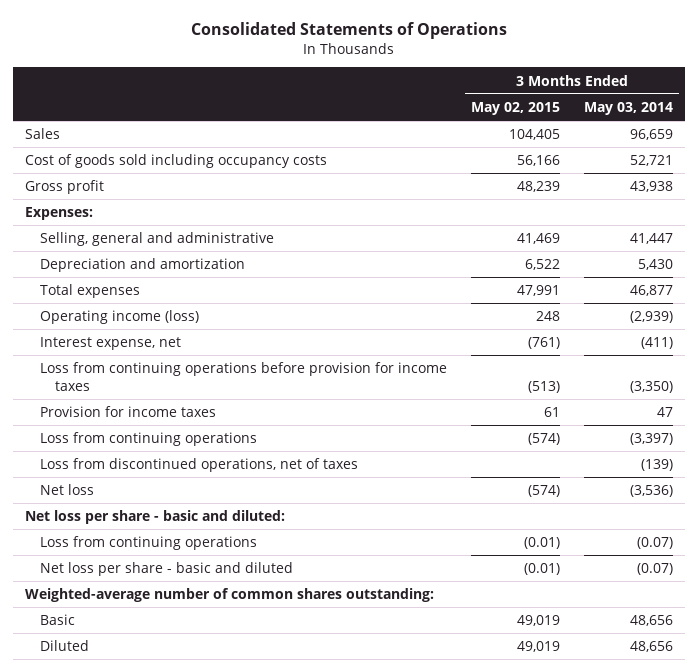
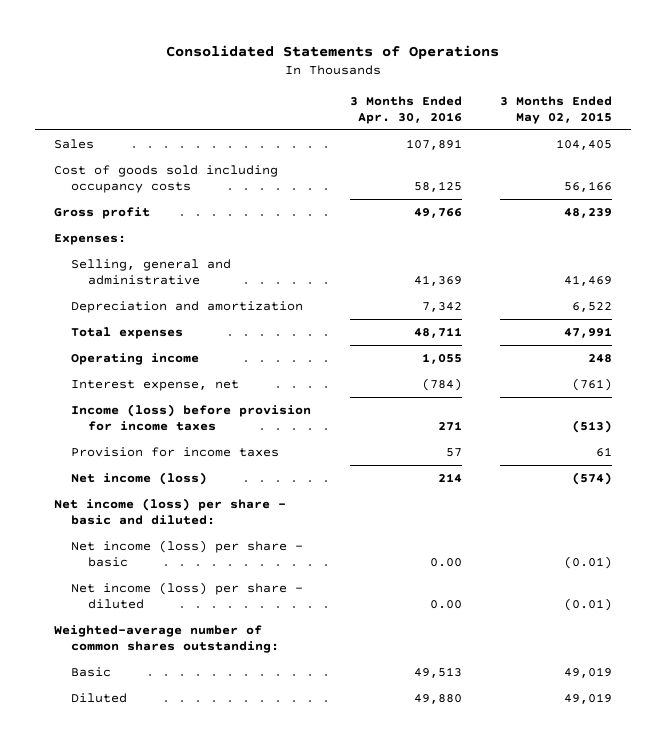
- | 3 Months Ended May 02, 2015 | 3 Months Ended May 03, 2014
+ | 3 Months Ended Apr. 30, 2016 | 3 Months Ended May 02, 2015
- Operating income (loss) | 248 | (2,939)
+ Operating income | 1,055 | 248
- Loss from continuing operations before provision for income taxes | (513) | (3,350)
+ Income (loss) before provision for income taxes | 271 | (513)
- Loss from continuing operations | (574) | (3,397)
- Loss from discontinued operations, net of taxes | | (139)
- Net loss | (574) | (3,536)
- Net loss per share - basic and diluted:
- Loss from continuing operations | (0.01) | (0.07)
- Net loss per share - basic and diluted | (0.01) | (0.07)
+ Net income (loss) | 214 | (574)
+ Net income (loss) per share - basic and diluted:
+ Net income (loss) per share - basic | 0.00 | (0.01)
+ Net income (loss) per share - diluted | 0.00 | (0.01)

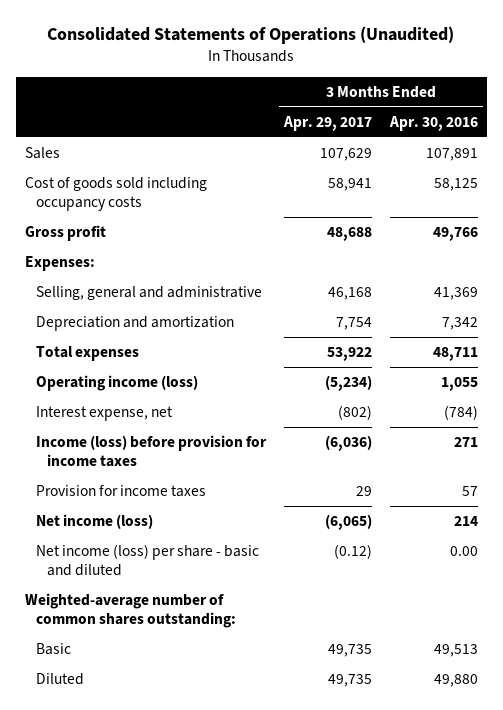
- Consolidated Statements of Operations
+ Consolidated Statements of Operations (Unaudited)
- | 3 Months Ended Apr. 30, 2016 | 3 Months Ended May 02, 2015
+ | 3 Months Ended Apr. 29, 2017 | 3 Months Ended Apr. 30, 2016
- Operating income | 1,055 | 248
+ Operating income (loss) | (5,234) | 1,055
- Net income (loss) per share - basic and diluted:
- Net income (loss) per share - basic | 0.00 | (0.01)
- Net income (loss) per share - diluted | 0.00 | (0.01)
+ Net income (loss) per share - basic and diluted | (0.12) | 0.00

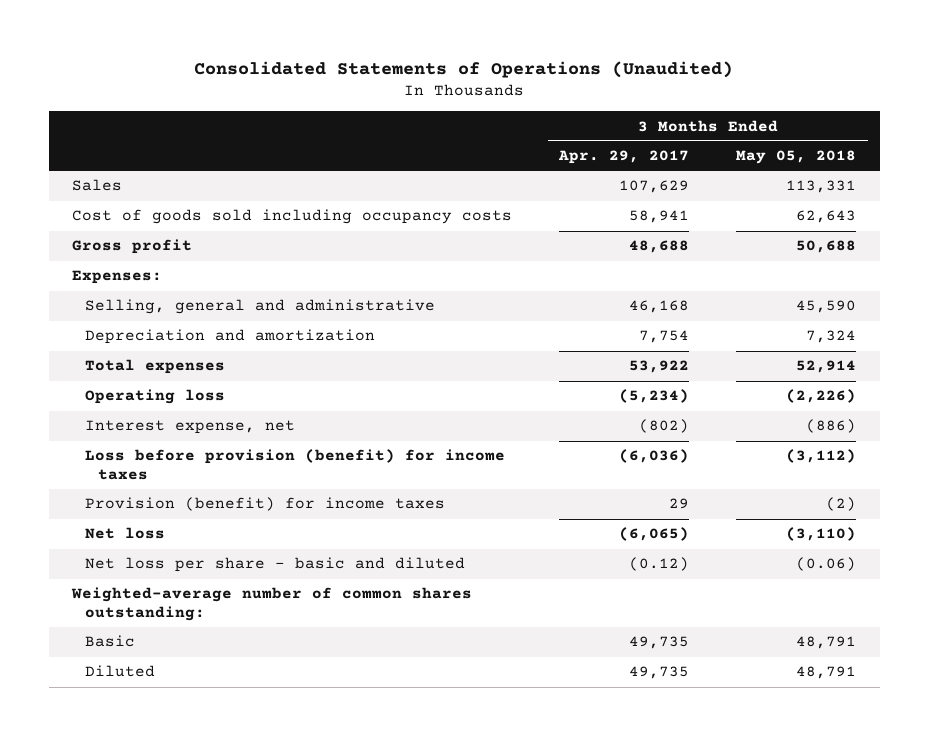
- | 3 Months Ended Apr. 29, 2017 | 3 Months Ended Apr. 30, 2016
+ | 3 Months Ended Apr. 29, 2017 | 3 Months Ended May 05, 2018
- Operating income (loss) | (5,234) | 1,055
+ Operating loss | (5,234) | (2,226)
- Income (loss) before provision for income taxes | (6,036) | 271
- Provision for income taxes | 29 | 57
- Net income (loss) | (6,065) | 214
- Net income (loss) per share - basic and diluted | (0.12) | 0.00
+ Loss before provision (benefit) for income taxes | (6,036) | (3,112)
+ Provision (benefit) for income taxes | 29 | (2)
+ Net loss | (6,065) | (3,110)
+ Net loss per share - basic and diluted | (0.12) | (0.06)

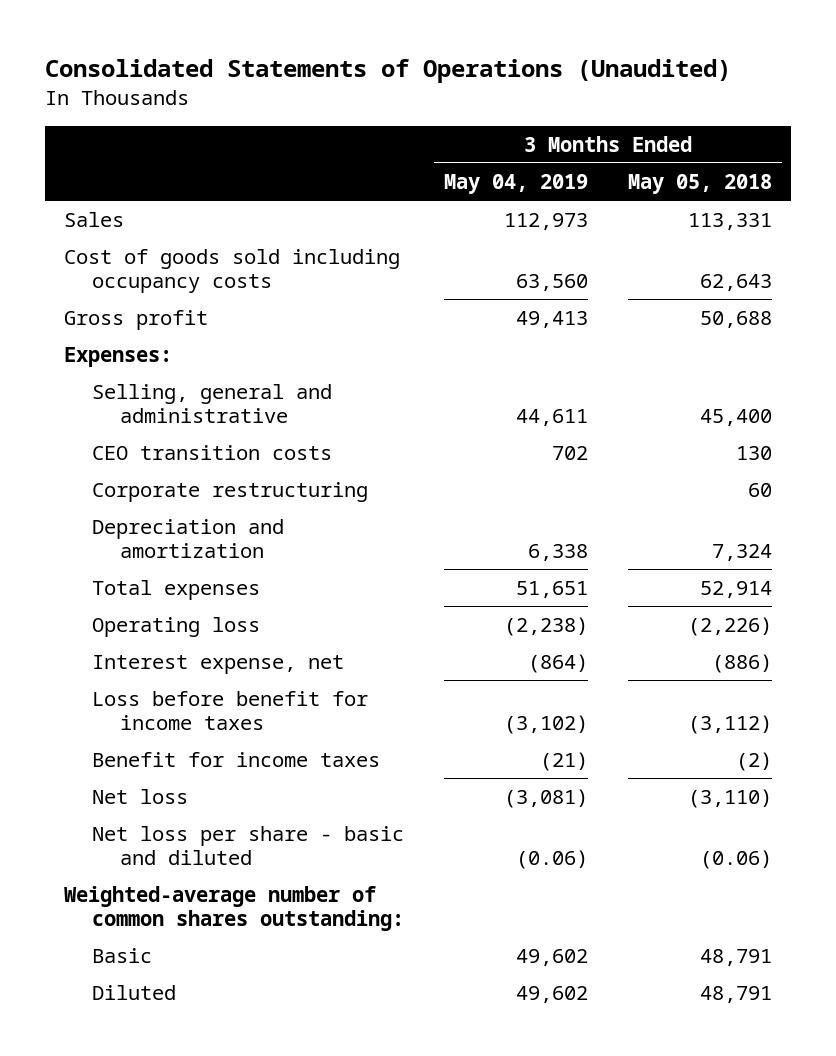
- | 3 Months Ended Apr. 29, 2017 | 3 Months Ended May 05, 2018
+ | 3 Months Ended May 04, 2019 | 3 Months Ended May 05, 2018
- Selling, general and administrative | 46,168 | 45,590
+ Selling, general and administrative | 44,611 | 45,400
+ CEO transition costs | 702 | 130
+ Corporate restructuring | | 60
- Loss before provision (benefit) for income taxes | (6,036) | (3,112)
- Provision (benefit) for income taxes | 29 | (2)
+ Loss before benefit for income taxes | (3,102) | (3,112)
+ Benefit for income taxes | (21) | (2)

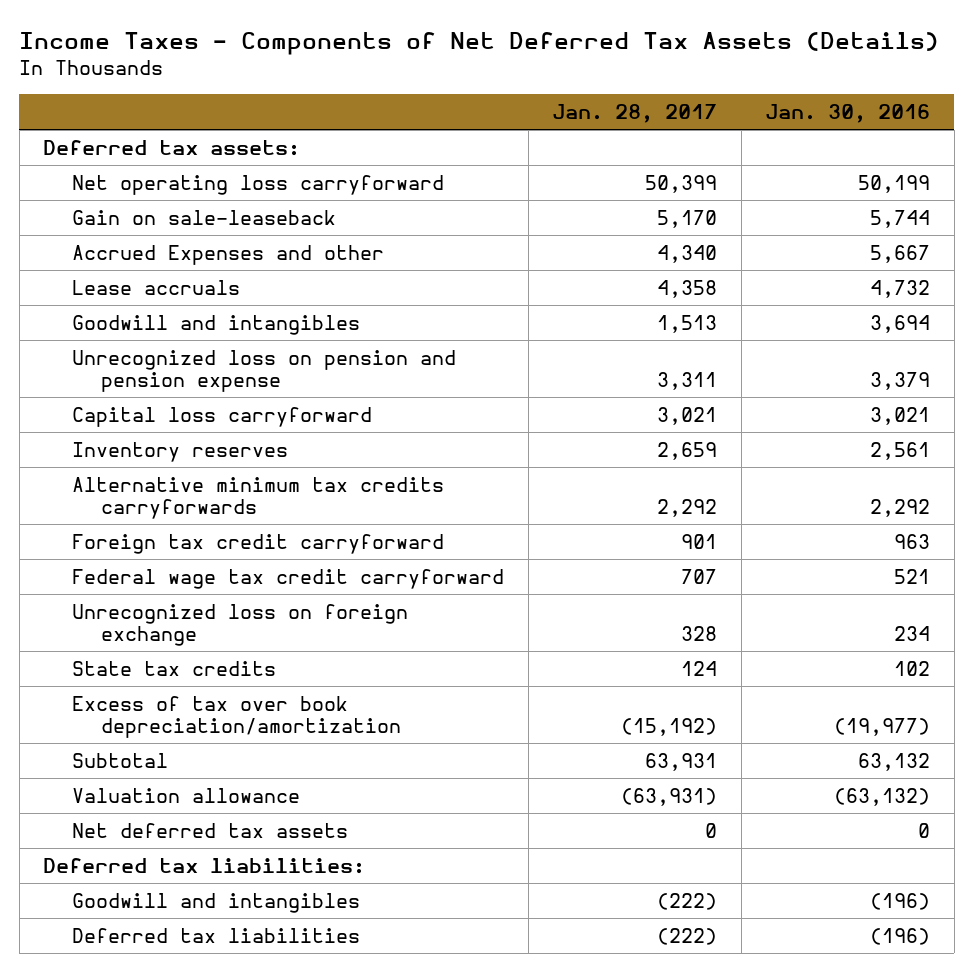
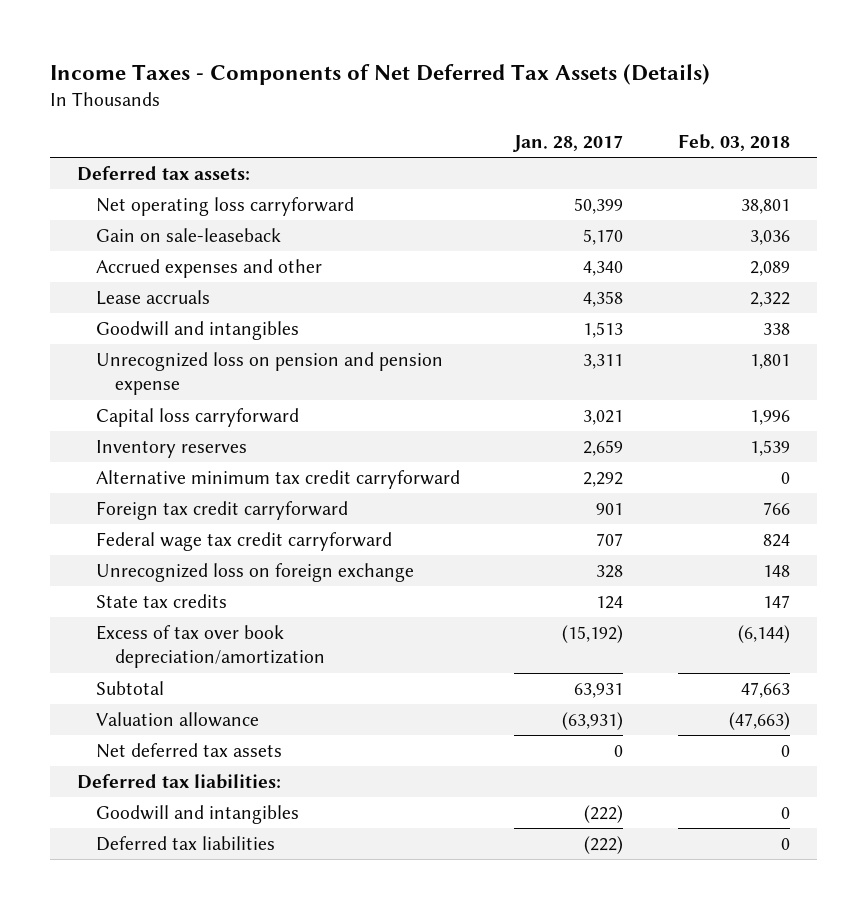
- | Jan. 28, 2017 | Jan. 30, 2016
+ | Jan. 28, 2017 | Feb. 03, 2018
- Accrued Expenses and other | 4,340 | 5,667
+ Accrued expenses and other | 4,340 | 2,089
- Alternative minimum tax credits carryforwards | 2,292 | 2,292
+ Alternative minimum tax credit carryforward | 2,292 | 0

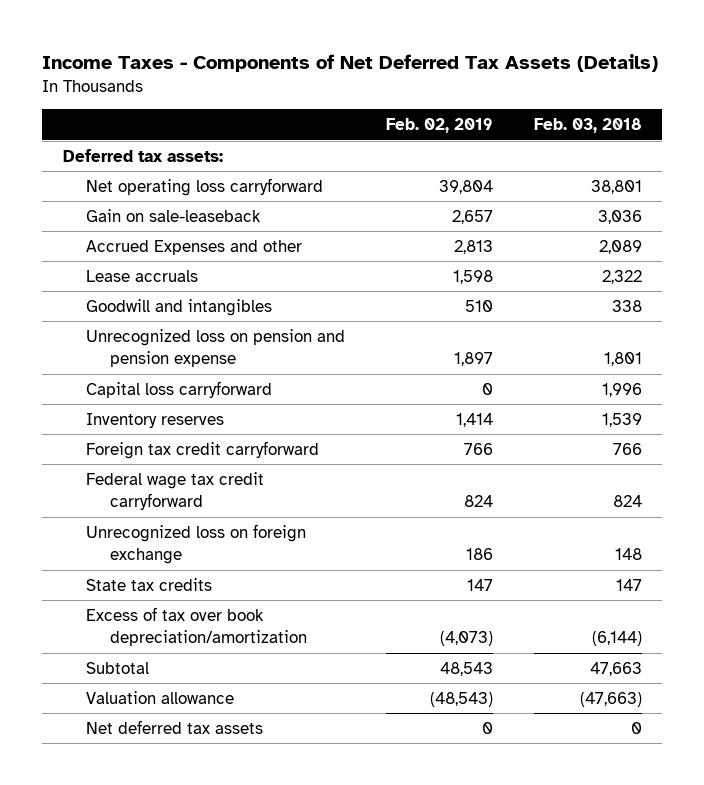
- | Jan. 28, 2017 | Feb. 03, 2018
+ | Feb. 02, 2019 | Feb. 03, 2018
- Accrued expenses and other | 4,340 | 2,089
+ Accrued Expenses and other | 2,813 | 2,089
- Alternative minimum tax credit carryforward | 2,292 | 0
- Deferred tax liabilities:
- Goodwill and intangibles | (222) | 0
- Deferred tax liabilities | (222) | 0

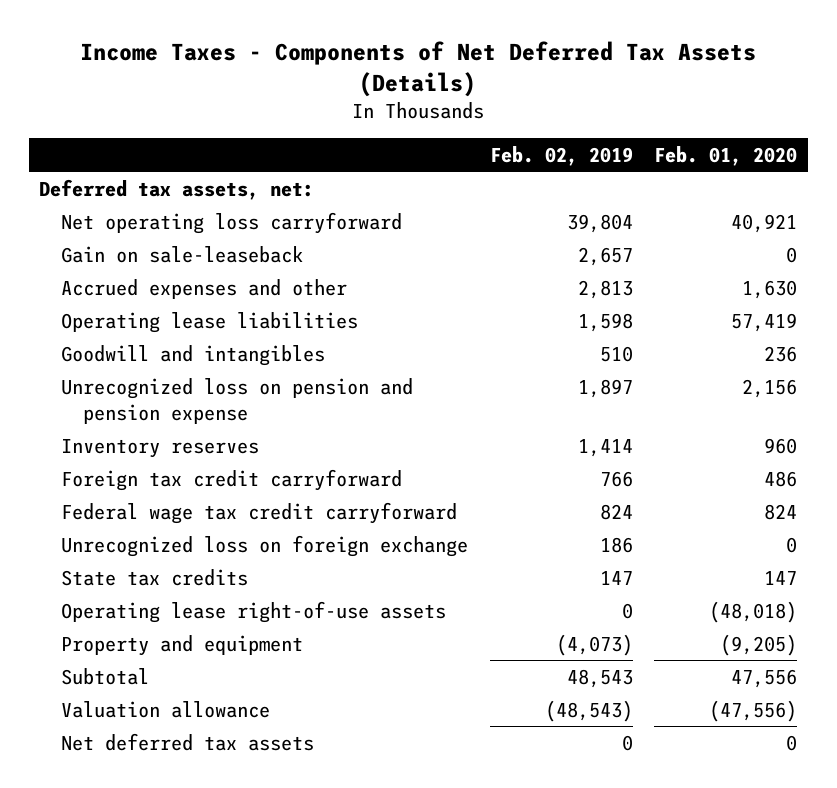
- | Feb. 02, 2019 | Feb. 03, 2018
+ | Feb. 02, 2019 | Feb. 01, 2020
- Deferred tax assets:
+ Deferred tax assets, net:
- Accrued Expenses and other | 2,813 | 2,089
- Lease accruals | 1,598 | 2,322
+ Accrued expenses and other | 2,813 | 1,630
+ Operating lease liabilities | 1,598 | 57,419
- Capital loss carryforward | 0 | 1,996
- Excess of tax over book depreciation/amortization | (4,073) | (6,144)
+ Operating lease right-of-use assets | 0 | (48,018)
+ Property and equipment | (4,073) | (9,205)

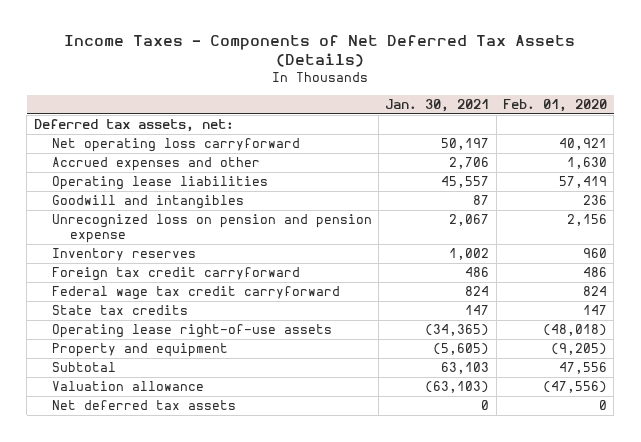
- | Feb. 02, 2019 | Feb. 01, 2020
+ | Jan. 30, 2021 | Feb. 01, 2020
- Gain on sale-leaseback | 2,657 | 0
- Unrecognized loss on foreign exchange | 186 | 0

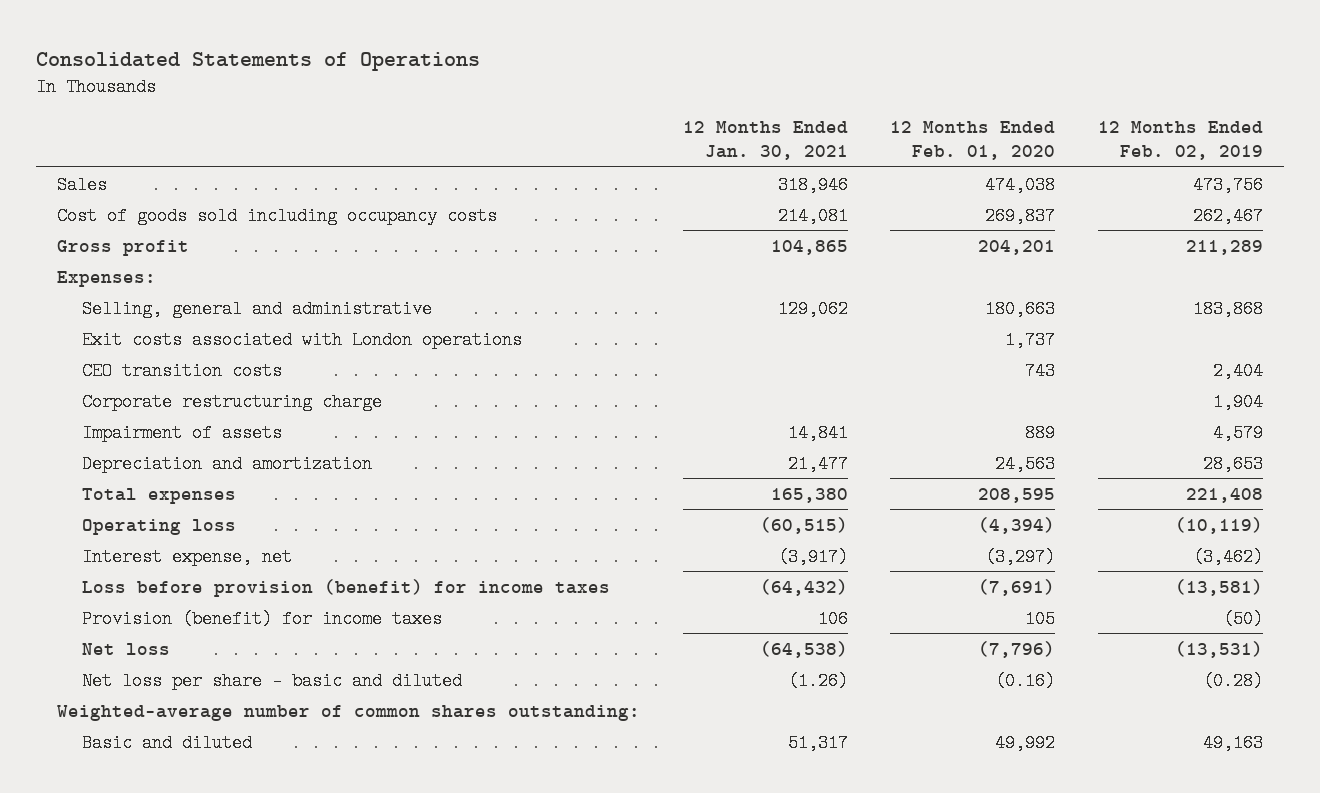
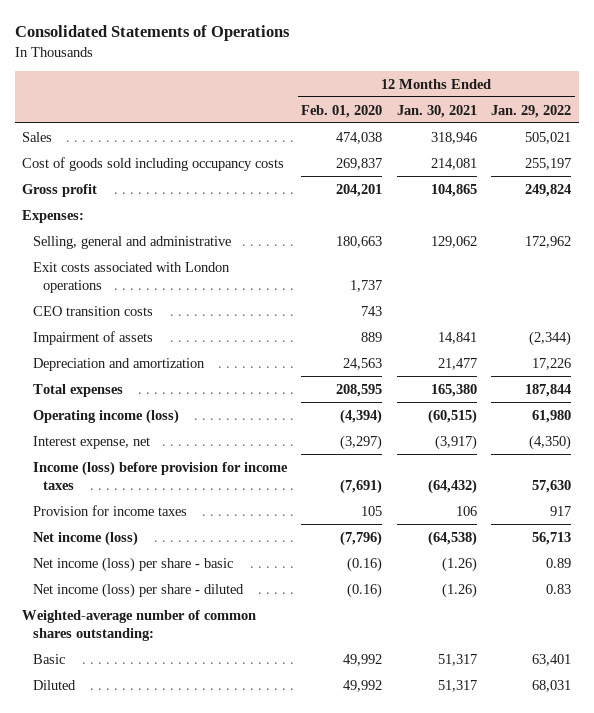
- | 12 Months Ended Jan. 30, 2021 | 12 Months Ended Feb. 01, 2020 | 12 Months Ended Feb. 02, 2019
+ | 12 Months Ended Feb. 01, 2020 | 12 Months Ended Jan. 30, 2021 | 12 Months Ended Jan. 29, 2022
- Corporate restructuring charge | | | 1,904
- Operating loss | (60,515) | (4,394) | (10,119)
+ Operating income (loss) | (4,394) | (60,515) | 61,980
- Loss before provision (benefit) for income taxes | (64,432) | (7,691) | (13,581)
- Provision (benefit) for income taxes | 106 | 105 | (50)
- Net loss | (64,538) | (7,796) | (13,531)
- Net loss per share - basic and diluted | (1.26) | (0.16) | (0.28)
+ Income (loss) before provision for income taxes | (7,691) | (64,432) | 57,630
+ Provision for income taxes | 105 | 106 | 917
+ Net income (loss) | (7,796) | (64,538) | 56,713
+ Net income (loss) per share - basic | (0.16) | (1.26) | 0.89
+ Net income (loss) per share - diluted | (0.16) | (1.26) | 0.83
- Basic and diluted | 51,317 | 49,992 | 49,163
+ Basic | 49,992 | 51,317 | 63,401
+ Diluted | 49,992 | 51,317 | 68,031

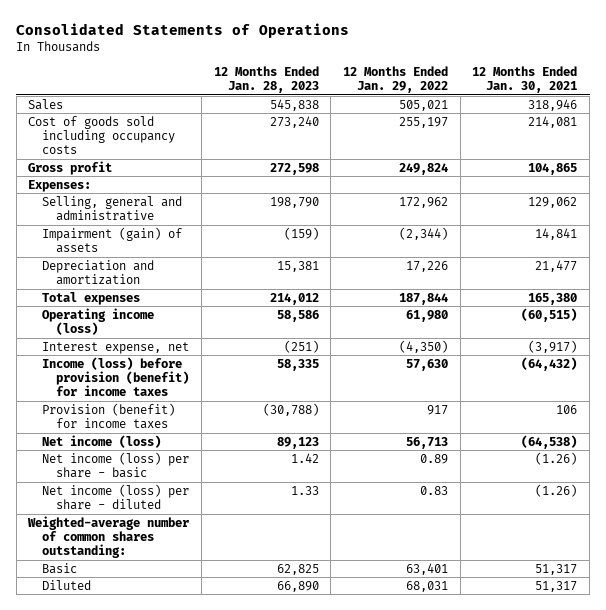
- | 12 Months Ended Feb. 01, 2020 | 12 Months Ended Jan. 30, 2021 | 12 Months Ended Jan. 29, 2022
+ | 12 Months Ended Jan. 28, 2023 | 12 Months Ended Jan. 29, 2022 | 12 Months Ended Jan. 30, 2021
- Exit costs associated with London operations | 1,737 | |
- CEO transition costs | 743 | |
- Impairment of assets | 889 | 14,841 | (2,344)
+ Impairment (gain) of assets | (159) | (2,344) | 14,841
- Income (loss) before provision for income taxes | (7,691) | (64,432) | 57,630
- Provision for income taxes | 105 | 106 | 917
+ Income (loss) before provision (benefit) for income taxes | 58,335 | 57,630 | (64,432)
+ Provision (benefit) for income taxes | (30,788) | 917 | 106

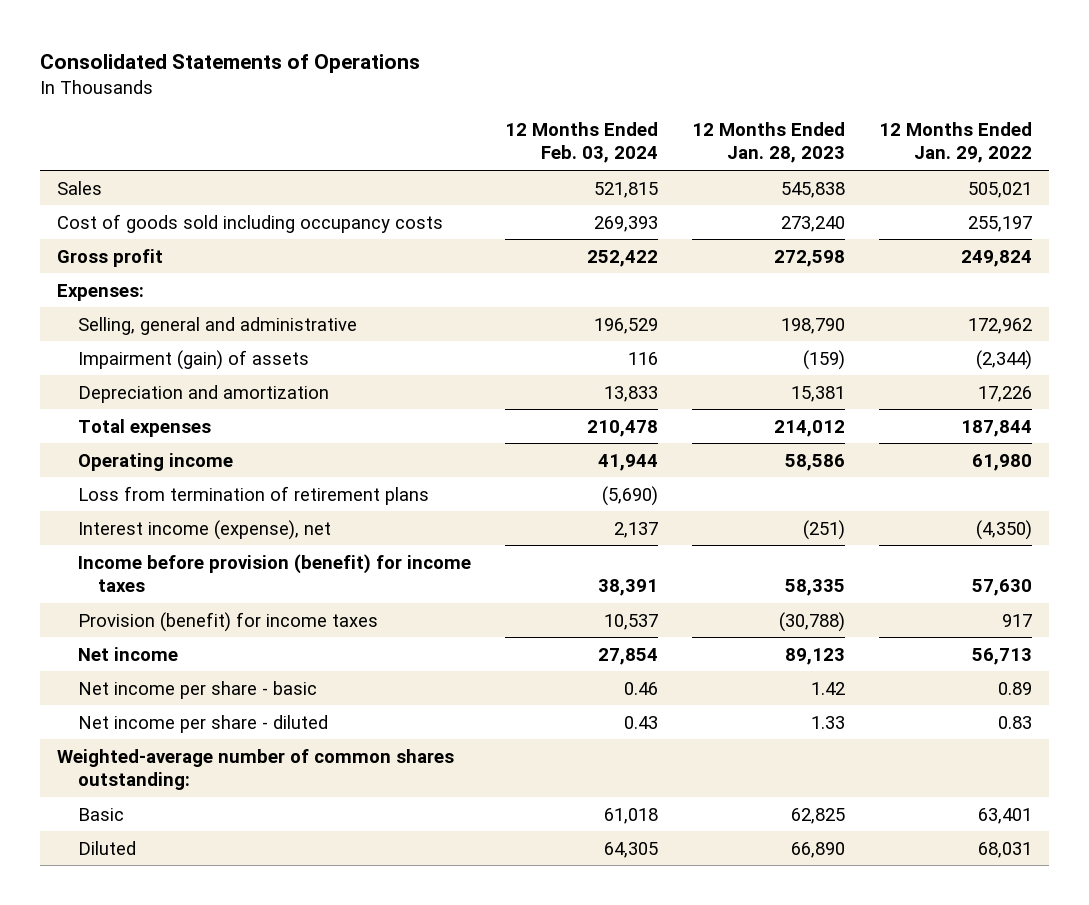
- | 12 Months Ended Jan. 28, 2023 | 12 Months Ended Jan. 29, 2022 | 12 Months Ended Jan. 30, 2021
+ | 12 Months Ended Feb. 03, 2024 | 12 Months Ended Jan. 28, 2023 | 12 Months Ended Jan. 29, 2022
- Operating income (loss) | 58,586 | 61,980 | (60,515)
- Interest expense, net | (251) | (4,350) | (3,917)
- Income (loss) before provision (benefit) for income taxes | 58,335 | 57,630 | (64,432)
+ Operating income | 41,944 | 58,586 | 61,980
+ Loss from termination of retirement plans | (5,690) | |
+ Interest income (expense), net | 2,137 | (251) | (4,350)
+ Income before provision (benefit) for income taxes | 38,391 | 58,335 | 57,630
- Net income (loss) | 89,123 | 56,713 | (64,538)
- Net income (loss) per share - basic | 1.42 | 0.89 | (1.26)
- Net income (loss) per share - diluted | 1.33 | 0.83 | (1.26)
+ Net income | 27,854 | 89,123 | 56,713
+ Net income per share - basic | 0.46 | 1.42 | 0.89
+ Net income per share - diluted | 0.43 | 1.33 | 0.83

